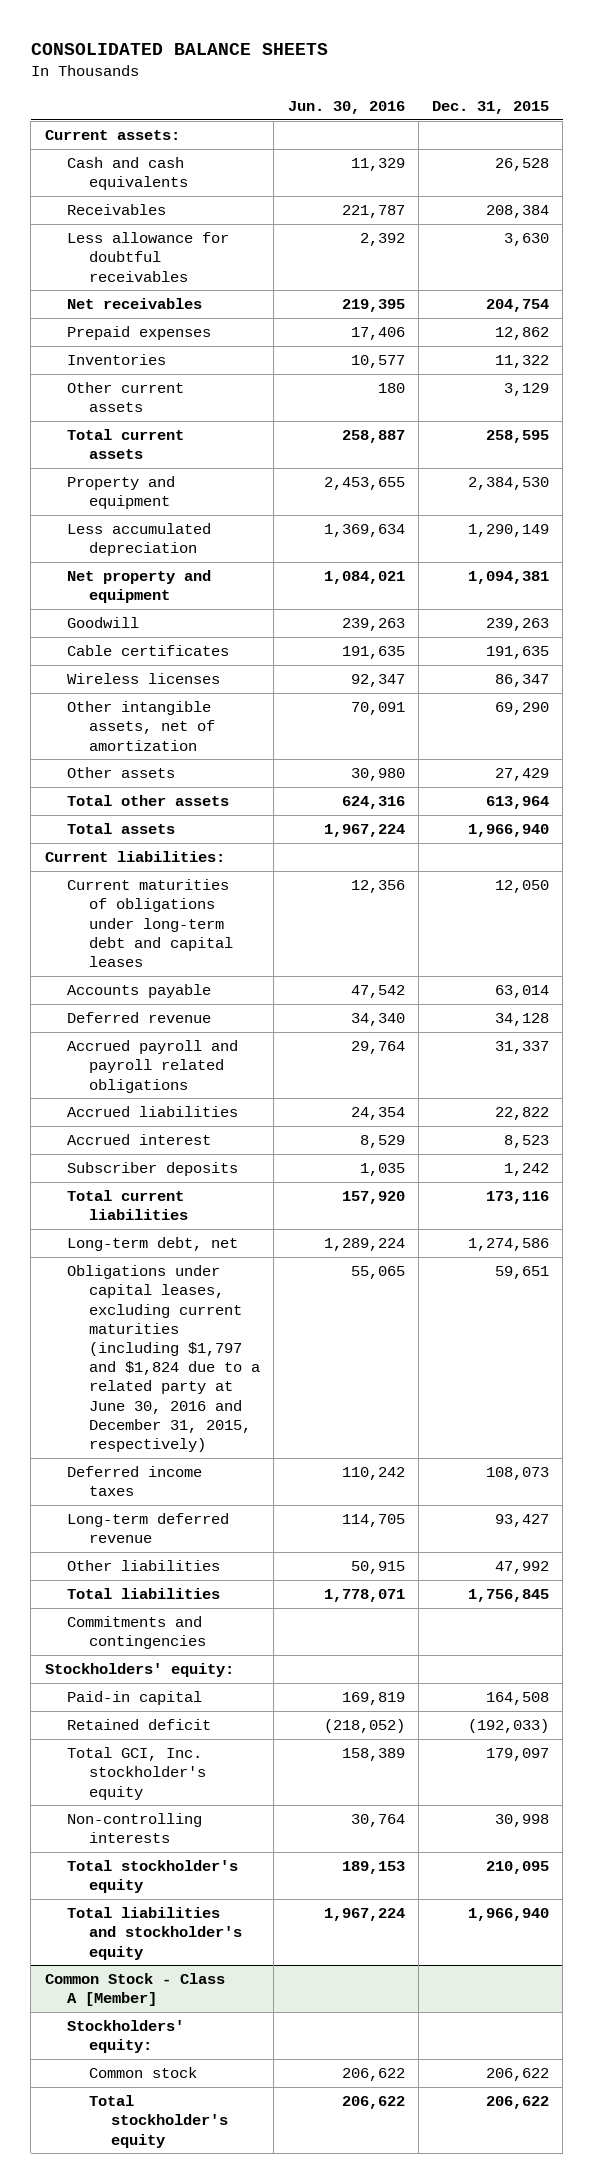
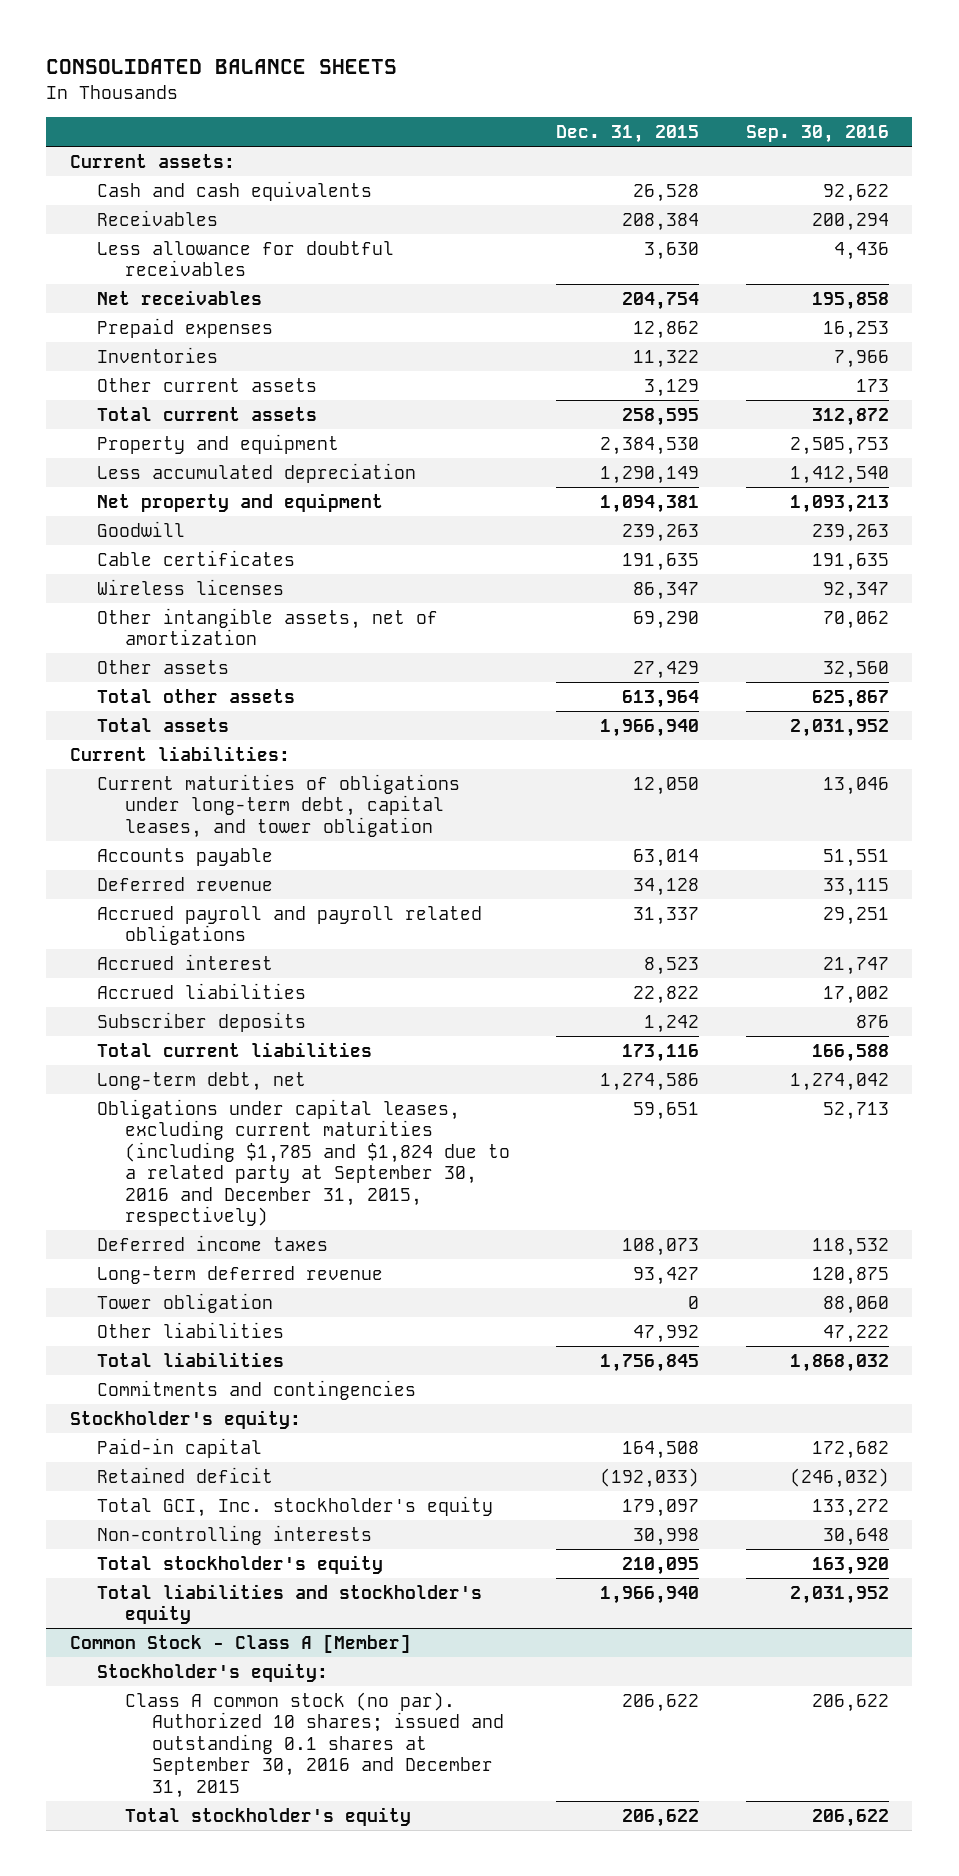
- | Jun. 30, 2016 | Dec. 31, 2015
+ | Dec. 31, 2015 | Sep. 30, 2016
- Current maturities of obligations under long-term debt and capital leases | 12,356 | 12,050
+ Current maturities of obligations under long-term debt, capital leases, and tower obligation | 12,050 | 13,046
moved down: Accrued liabilities | 22,822 | 17,002
- Obligations under capital leases, excluding current maturities (including $1,797 and $1,824 due to a related party at June 30, 2016 and December 31, 2015, respectively) | 55,065 | 59,651
+ Obligations under capital leases, excluding current maturities (including $1,785 and $1,824 due to a related party at September 30, 2016 and December 31, 2015, respectively) | 59,651 | 52,713
+ Tower obligation | 0 | 88,060
- Stockholders' equity:
+ Stockholder's equity:
@ Common Stock - Class A [Member]
- Stockholders' equity:
- Common stock | 206,622 | 206,622
+ Stockholder's equity:
+ Class A common stock (no par). Authorized 10 shares; issued and outstanding 0.1 shares at September 30, 2016 and December 31, 2015 | 206,622 | 206,622

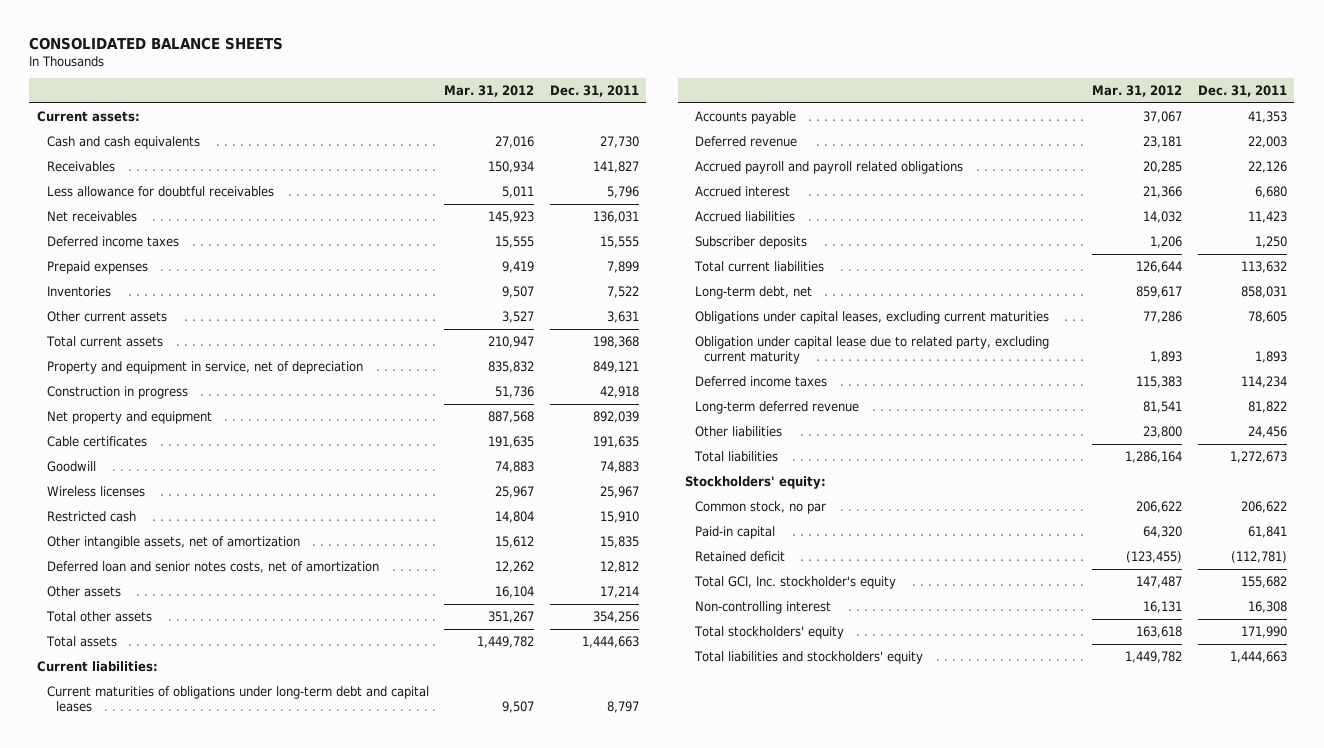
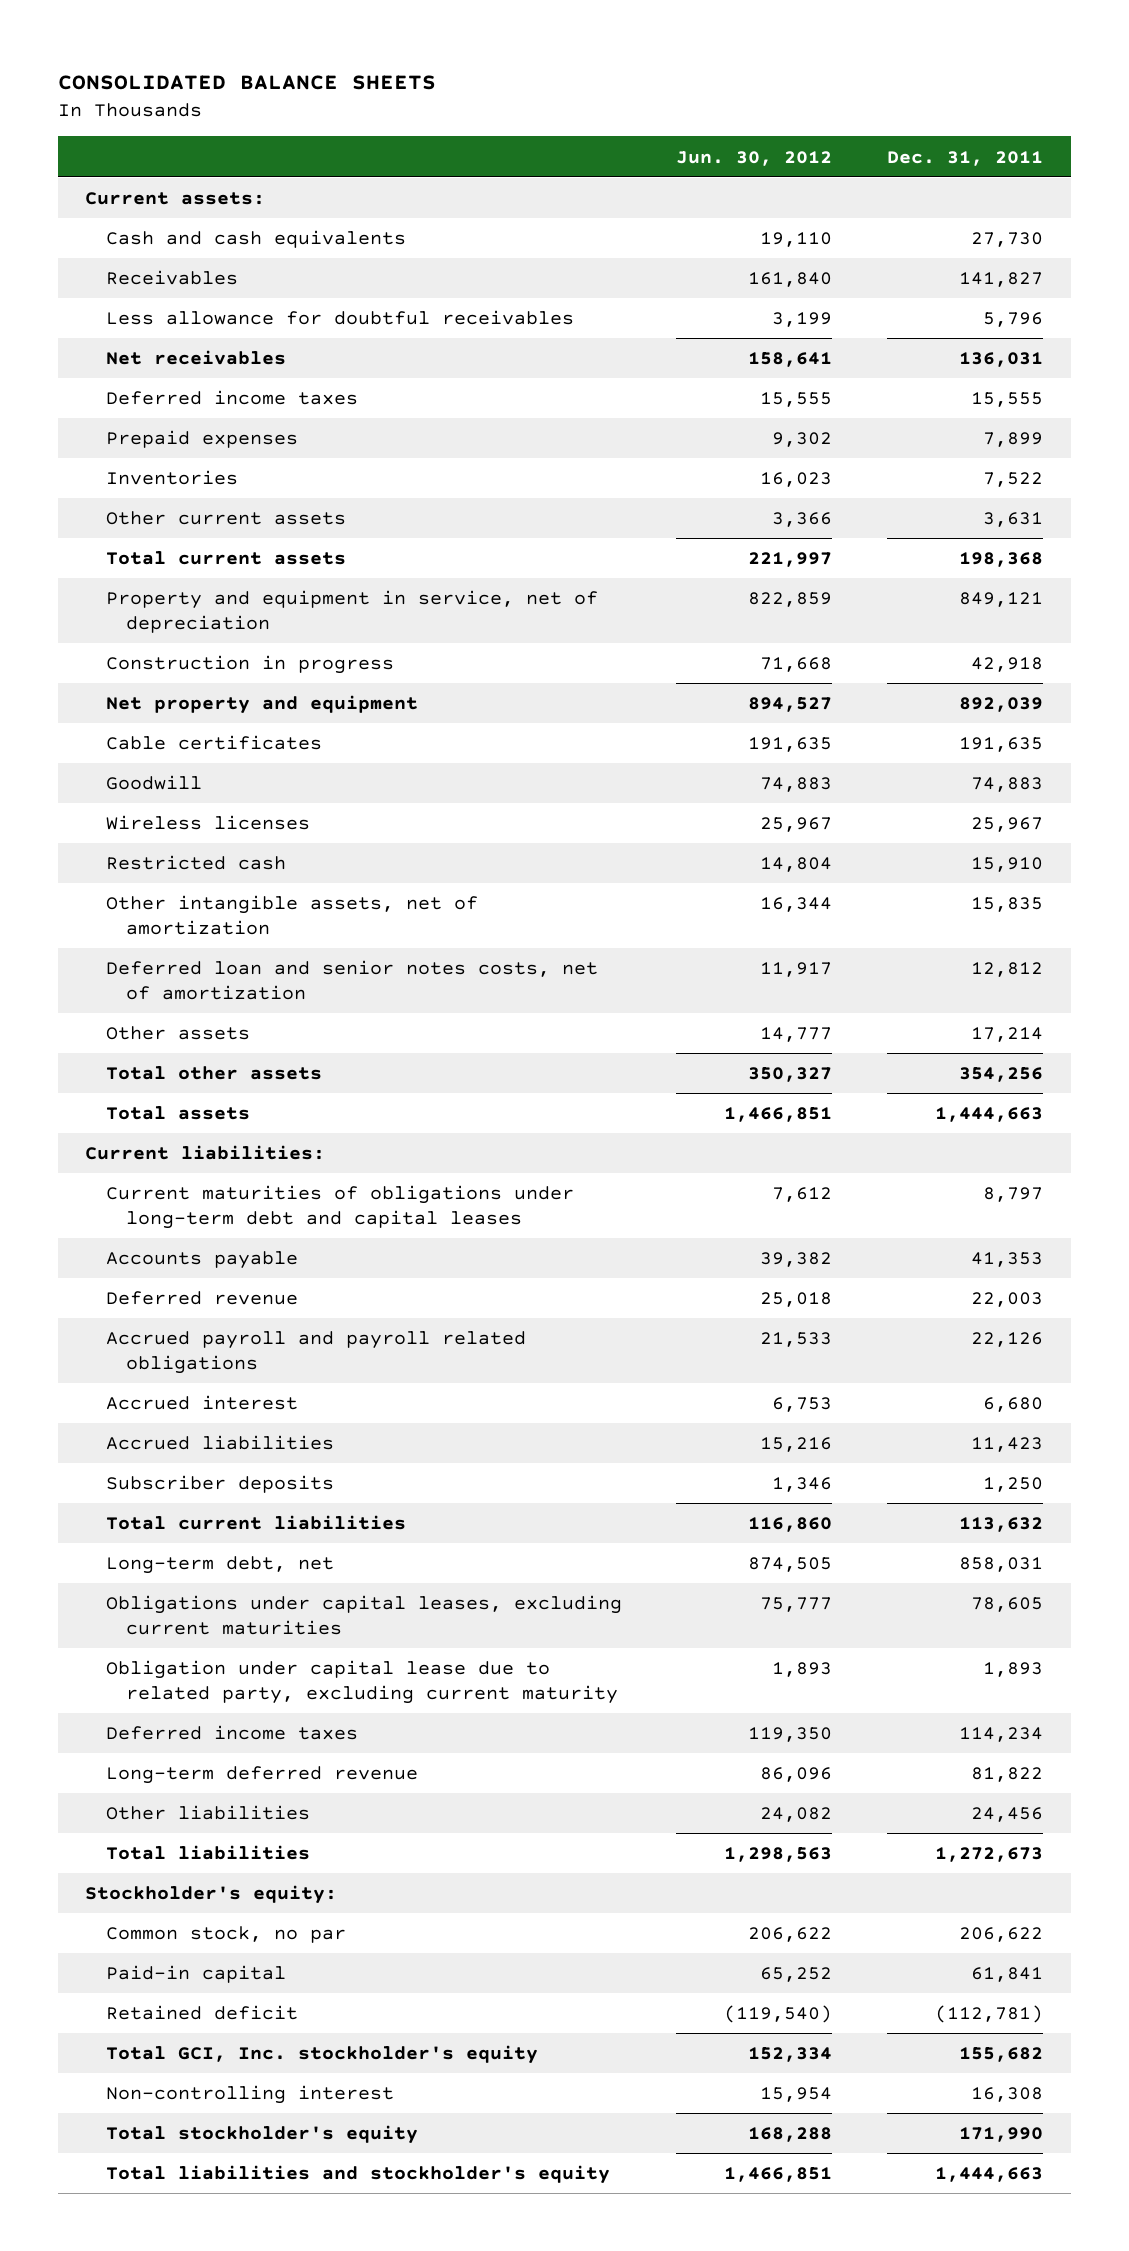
- | Mar. 31, 2012 | Dec. 31, 2011
+ | Jun. 30, 2012 | Dec. 31, 2011
- Stockholders' equity:
+ Stockholder's equity:
- Total stockholders' equity | 163,618 | 171,990
- Total liabilities and stockholders' equity | 1,449,782 | 1,444,663
+ Total stockholder's equity | 168,288 | 171,990
+ Total liabilities and stockholder's equity | 1,466,851 | 1,444,663

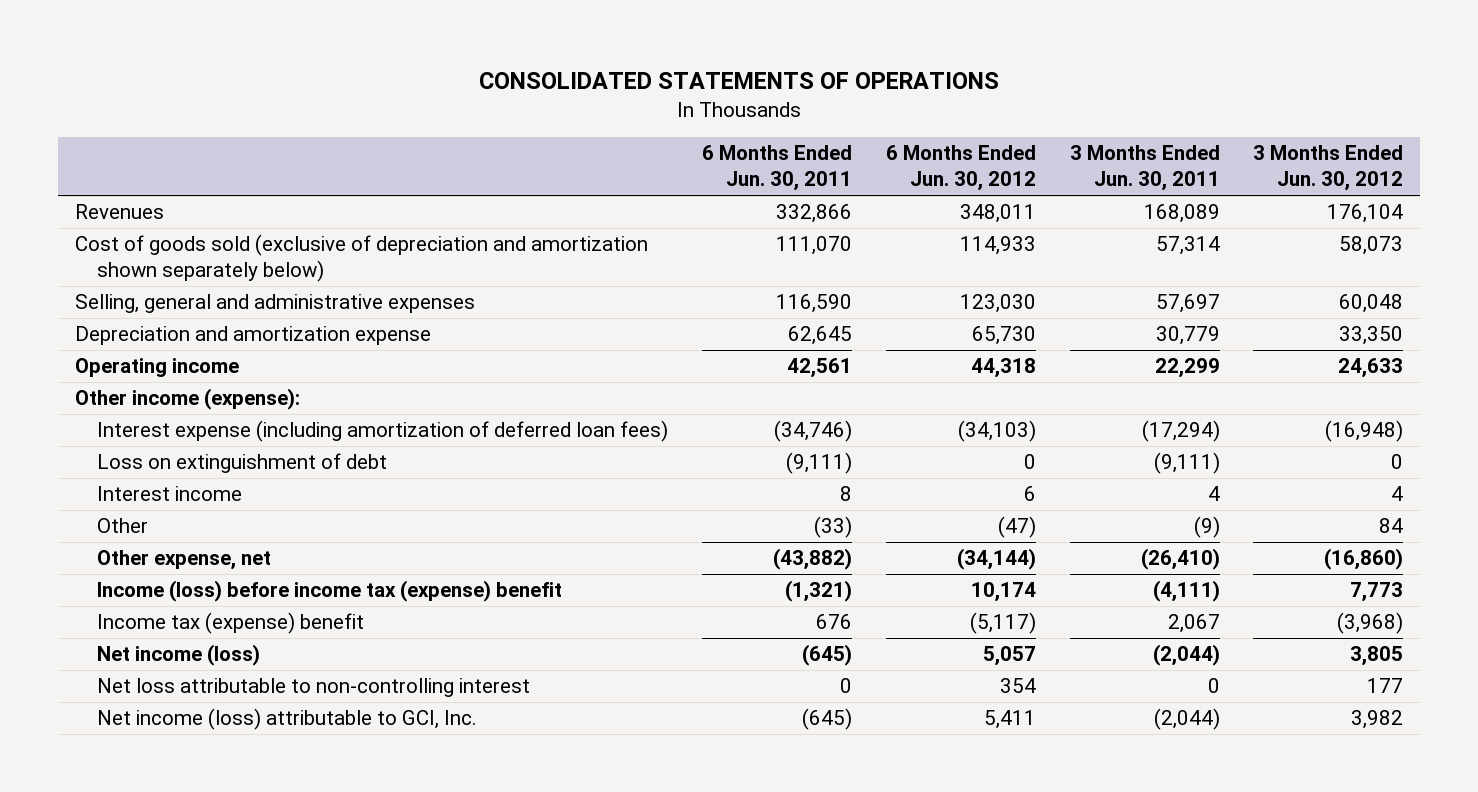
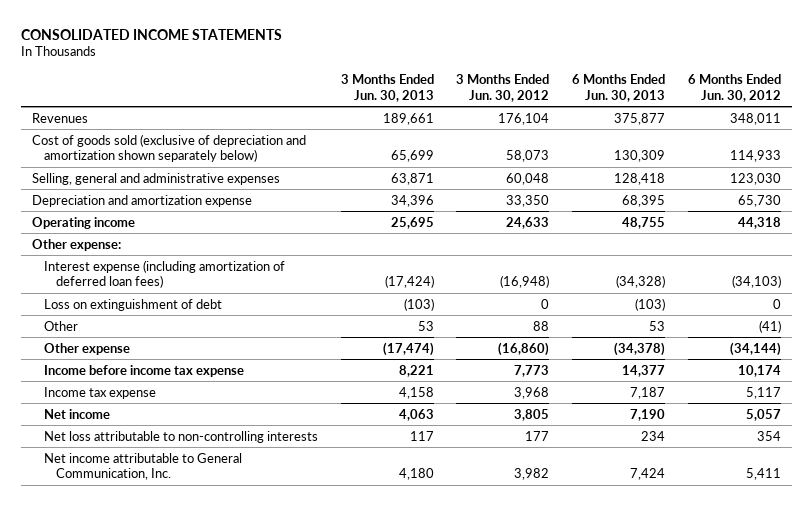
- CONSOLIDATED STATEMENTS OF OPERATIONS
+ CONSOLIDATED INCOME STATEMENTS
- | 6 Months Ended Jun. 30, 2011 | 6 Months Ended Jun. 30, 2012 | 3 Months Ended Jun. 30, 2011 | 3 Months Ended Jun. 30, 2012
+ | 3 Months Ended Jun. 30, 2013 | 3 Months Ended Jun. 30, 2012 | 6 Months Ended Jun. 30, 2013 | 6 Months Ended Jun. 30, 2012
- Other income (expense):
+ Other expense:
- Interest income | 8 | 6 | 4 | 4
- Other | (33) | (47) | (9) | 84
- Other expense, net | (43,882) | (34,144) | (26,410) | (16,860)
- Income (loss) before income tax (expense) benefit | (1,321) | 10,174 | (4,111) | 7,773
- Income tax (expense) benefit | 676 | (5,117) | 2,067 | (3,968)
- Net income (loss) | (645) | 5,057 | (2,044) | 3,805
- Net loss attributable to non-controlling interest | 0 | 354 | 0 | 177
- Net income (loss) attributable to GCI, Inc. | (645) | 5,411 | (2,044) | 3,982
+ Other | 53 | 88 | 53 | (41)
+ Other expense | (17,474) | (16,860) | (34,378) | (34,144)
+ Income before income tax expense | 8,221 | 7,773 | 14,377 | 10,174
+ Income tax expense | 4,158 | 3,968 | 7,187 | 5,117
+ Net income | 4,063 | 3,805 | 7,190 | 5,057
+ Net loss attributable to non-controlling interests | 117 | 177 | 234 | 354
+ Net income attributable to General Communication, Inc. | 4,180 | 3,982 | 7,424 | 5,411

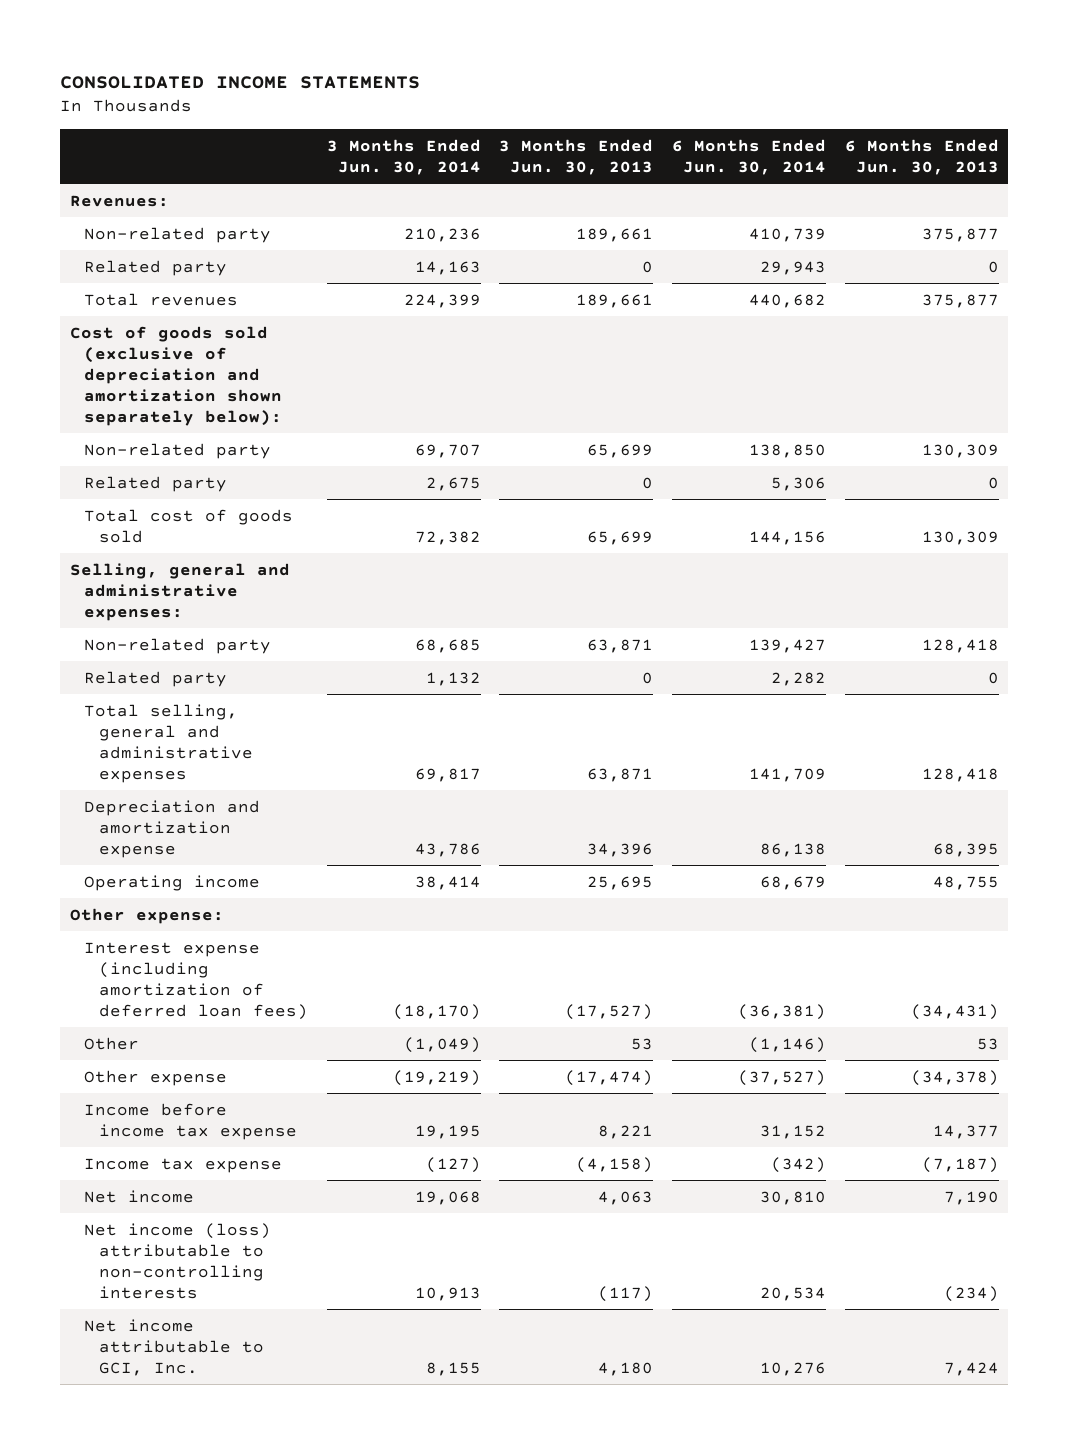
- | 3 Months Ended Jun. 30, 2013 | 3 Months Ended Jun. 30, 2012 | 6 Months Ended Jun. 30, 2013 | 6 Months Ended Jun. 30, 2012
+ | 3 Months Ended Jun. 30, 2014 | 3 Months Ended Jun. 30, 2013 | 6 Months Ended Jun. 30, 2014 | 6 Months Ended Jun. 30, 2013
- Revenues | 189,661 | 176,104 | 375,877 | 348,011
- Cost of goods sold (exclusive of depreciation and amortization shown separately below) | 65,699 | 58,073 | 130,309 | 114,933
- Selling, general and administrative expenses | 63,871 | 60,048 | 128,418 | 123,030
+ Revenues:
+ Non-related party | 210,236 | 189,661 | 410,739 | 375,877
+ Related party | 14,163 | 0 | 29,943 | 0
+ Total revenues | 224,399 | 189,661 | 440,682 | 375,877
+ Cost of goods sold (exclusive of depreciation and amortization shown separately below):
+ Non-related party | 69,707 | 65,699 | 138,850 | 130,309
+ Related party | 2,675 | 0 | 5,306 | 0
+ Total cost of goods sold | 72,382 | 65,699 | 144,156 | 130,309
+ Selling, general and administrative expenses:
+ Non-related party | 68,685 | 63,871 | 139,427 | 128,418
+ Related party | 1,132 | 0 | 2,282 | 0
+ Total selling, general and administrative expenses | 69,817 | 63,871 | 141,709 | 128,418
- Interest expense (including amortization of deferred loan fees) | (17,424) | (16,948) | (34,328) | (34,103)
- Loss on extinguishment of debt | (103) | 0 | (103) | 0
+ Interest expense (including amortization of deferred loan fees) | (18,170) | (17,527) | (36,381) | (34,431)
- Income tax expense | 4,158 | 3,968 | 7,187 | 5,117
+ Income tax expense | (127) | (4,158) | (342) | (7,187)
- Net loss attributable to non-controlling interests | 117 | 177 | 234 | 354
- Net income attributable to General Communication, Inc. | 4,180 | 3,982 | 7,424 | 5,411
+ Net income (loss) attributable to non-controlling interests | 10,913 | (117) | 20,534 | (234)
+ Net income attributable to GCI, Inc. | 8,155 | 4,180 | 10,276 | 7,424

